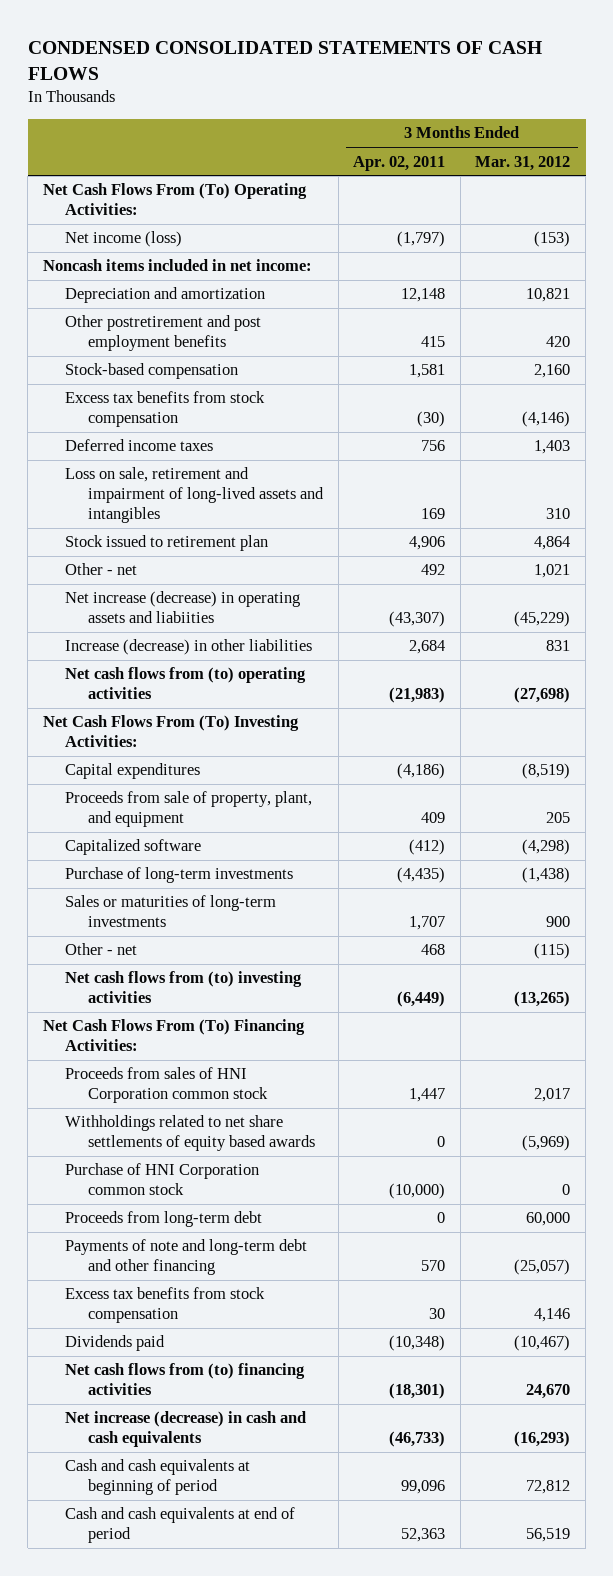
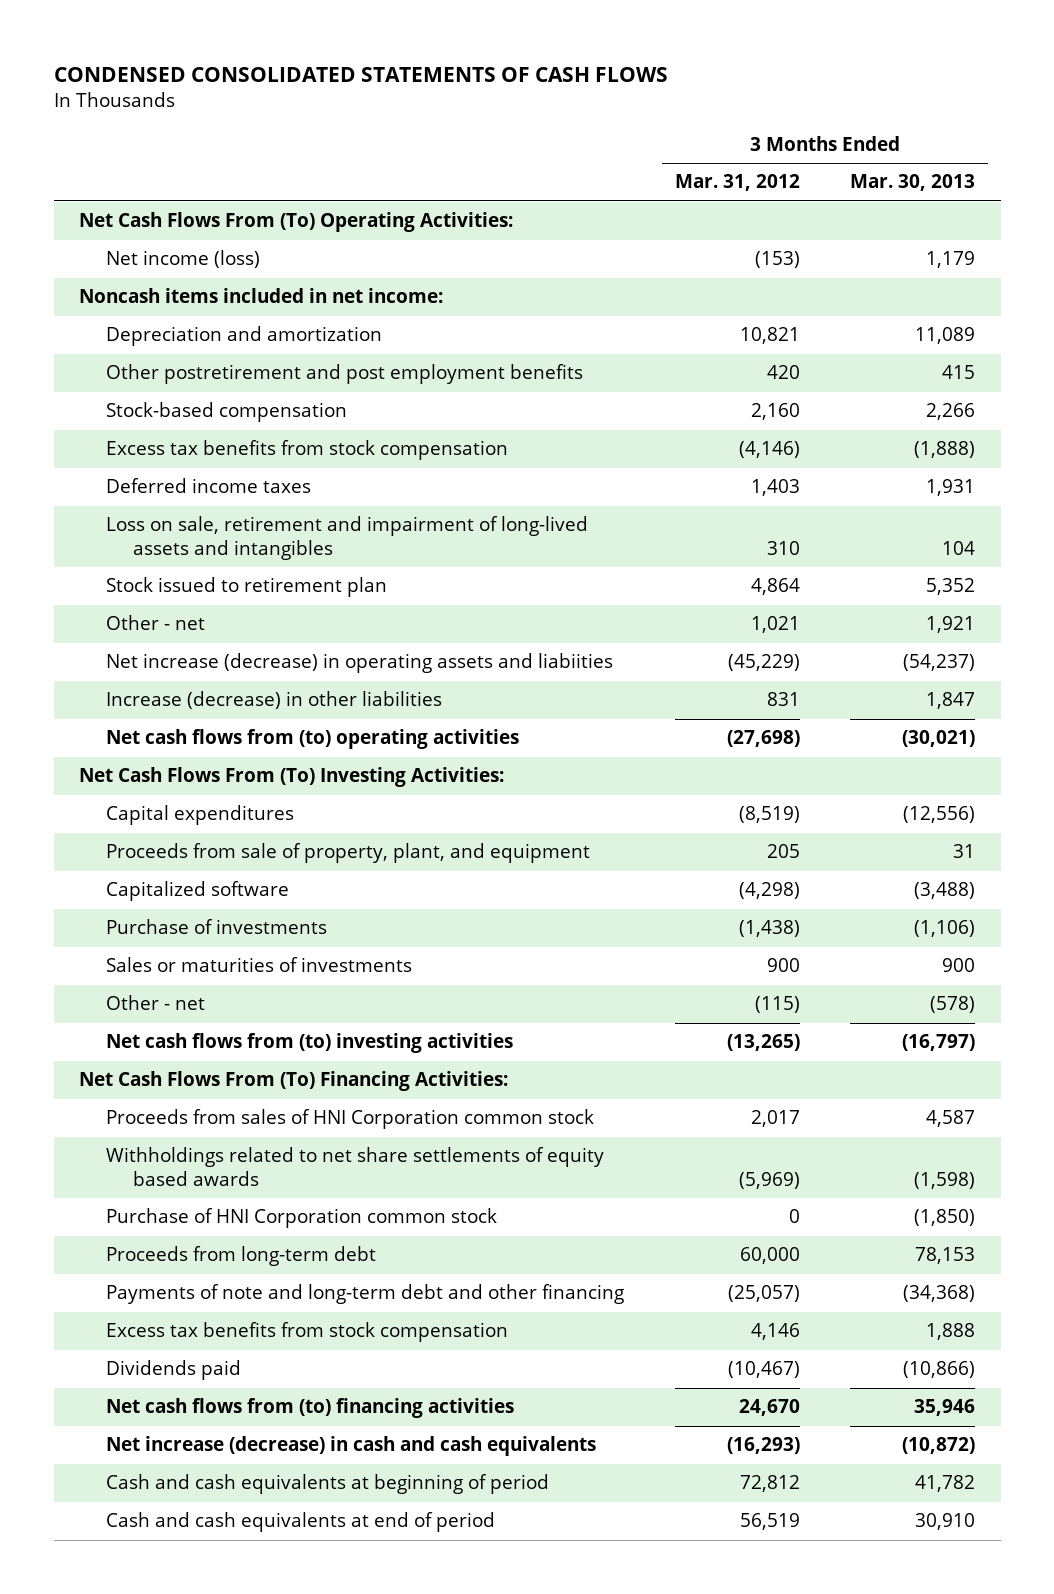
- | 3 Months Ended Apr. 02, 2011 | 3 Months Ended Mar. 31, 2012
+ | 3 Months Ended Mar. 31, 2012 | 3 Months Ended Mar. 30, 2013
- Purchase of long-term investments | (4,435) | (1,438)
- Sales or maturities of long-term investments | 1,707 | 900
+ Purchase of investments | (1,438) | (1,106)
+ Sales or maturities of investments | 900 | 900

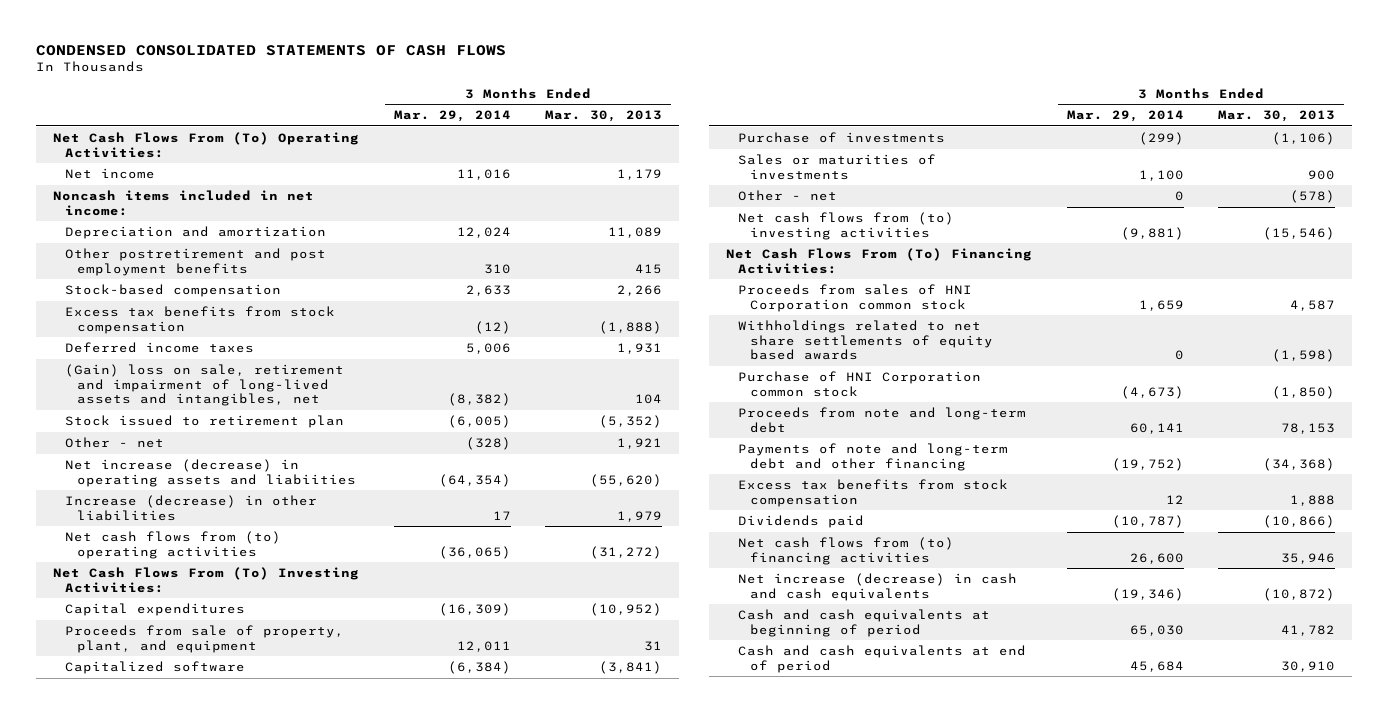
- | 3 Months Ended Mar. 31, 2012 | 3 Months Ended Mar. 30, 2013
+ | 3 Months Ended Mar. 29, 2014 | 3 Months Ended Mar. 30, 2013
- Net income (loss) | (153) | 1,179
+ Net income | 11,016 | 1,179
- Loss on sale, retirement and impairment of long-lived assets and intangibles | 310 | 104
- Stock issued to retirement plan | 4,864 | 5,352
+ (Gain) loss on sale, retirement and impairment of long-lived assets and intangibles, net | (8,382) | 104
+ Stock issued to retirement plan | (6,005) | (5,352)
- Net increase (decrease) in operating assets and liabiities | (45,229) | (54,237)
- Increase (decrease) in other liabilities | 831 | 1,847
- Net cash flows from (to) operating activities | (27,698) | (30,021)
+ Net increase (decrease) in operating assets and liabiities | (64,354) | (55,620)
+ Increase (decrease) in other liabilities | 17 | 1,979
+ Net cash flows from (to) operating activities | (36,065) | (31,272)
- Capital expenditures | (8,519) | (12,556)
+ Capital expenditures | (16,309) | (10,952)
- Capitalized software | (4,298) | (3,488)
+ Capitalized software | (6,384) | (3,841)
- Net cash flows from (to) investing activities | (13,265) | (16,797)
+ Net cash flows from (to) investing activities | (9,881) | (15,546)
- Proceeds from long-term debt | 60,000 | 78,153
+ Proceeds from note and long-term debt | 60,141 | 78,153

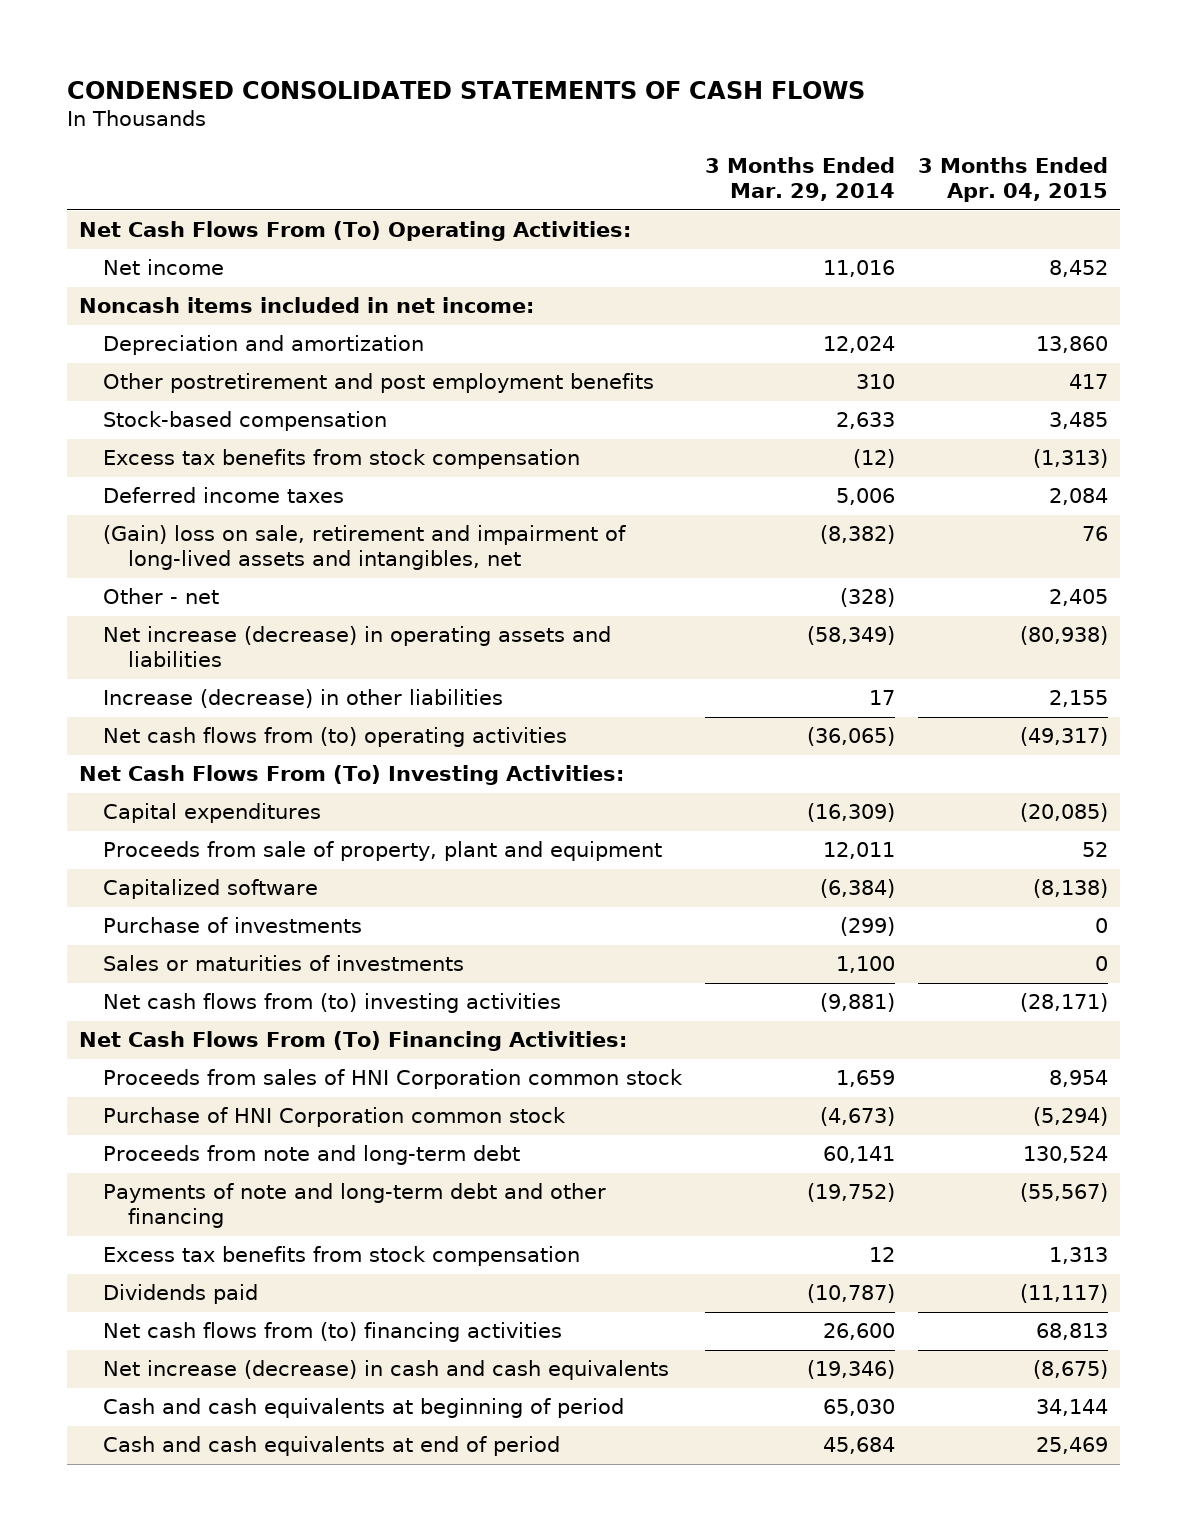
- | 3 Months Ended Mar. 29, 2014 | 3 Months Ended Mar. 30, 2013
+ | 3 Months Ended Mar. 29, 2014 | 3 Months Ended Apr. 04, 2015
- Stock issued to retirement plan | (6,005) | (5,352)
- Net increase (decrease) in operating assets and liabiities | (64,354) | (55,620)
+ Net increase (decrease) in operating assets and liabilities | (58,349) | (80,938)
- Proceeds from sale of property, plant, and equipment | 12,011 | 31
+ Proceeds from sale of property, plant and equipment | 12,011 | 52
- Other - net | 0 | (578)
- Withholdings related to net share settlements of equity based awards | 0 | (1,598)

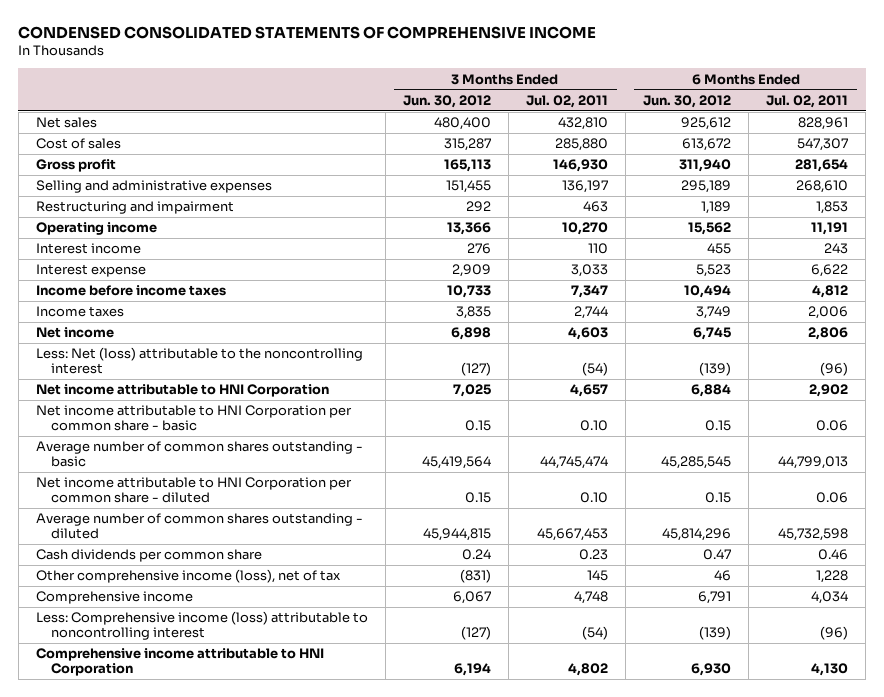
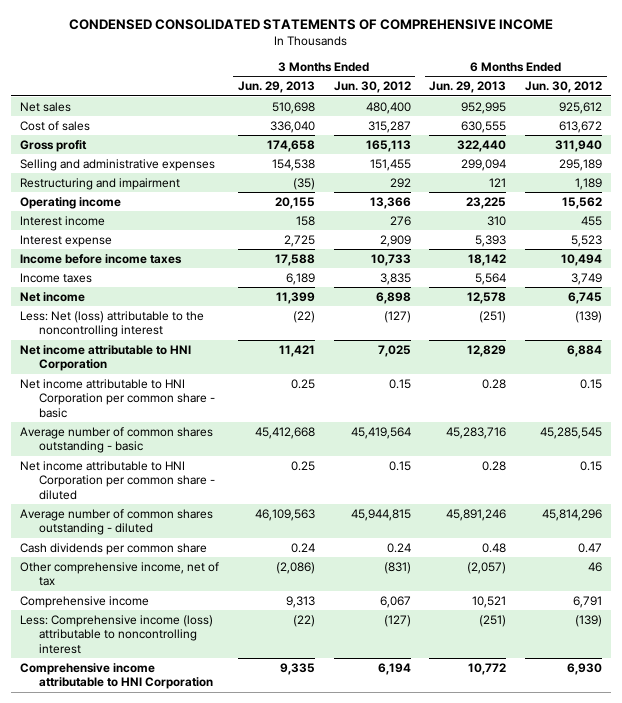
- | 3 Months Ended Jun. 30, 2012 | 3 Months Ended Jul. 02, 2011 | 6 Months Ended Jun. 30, 2012 | 6 Months Ended Jul. 02, 2011
+ | 3 Months Ended Jun. 29, 2013 | 3 Months Ended Jun. 30, 2012 | 6 Months Ended Jun. 29, 2013 | 6 Months Ended Jun. 30, 2012
- Other comprehensive income (loss), net of tax | (831) | 145 | 46 | 1,228
+ Other comprehensive income, net of tax | (2,086) | (831) | (2,057) | 46

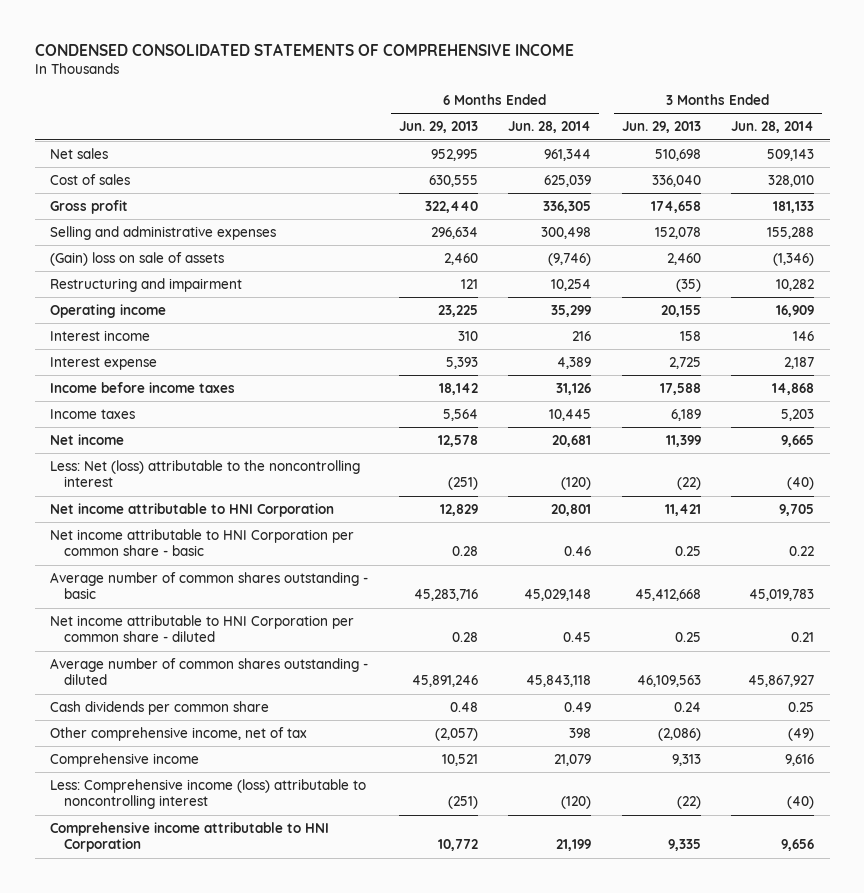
- | 3 Months Ended Jun. 29, 2013 | 3 Months Ended Jun. 30, 2012 | 6 Months Ended Jun. 29, 2013 | 6 Months Ended Jun. 30, 2012
+ | 6 Months Ended Jun. 29, 2013 | 6 Months Ended Jun. 28, 2014 | 3 Months Ended Jun. 29, 2013 | 3 Months Ended Jun. 28, 2014
- Selling and administrative expenses | 154,538 | 151,455 | 299,094 | 295,189
+ Selling and administrative expenses | 296,634 | 300,498 | 152,078 | 155,288
+ (Gain) loss on sale of assets | 2,460 | (9,746) | 2,460 | (1,346)

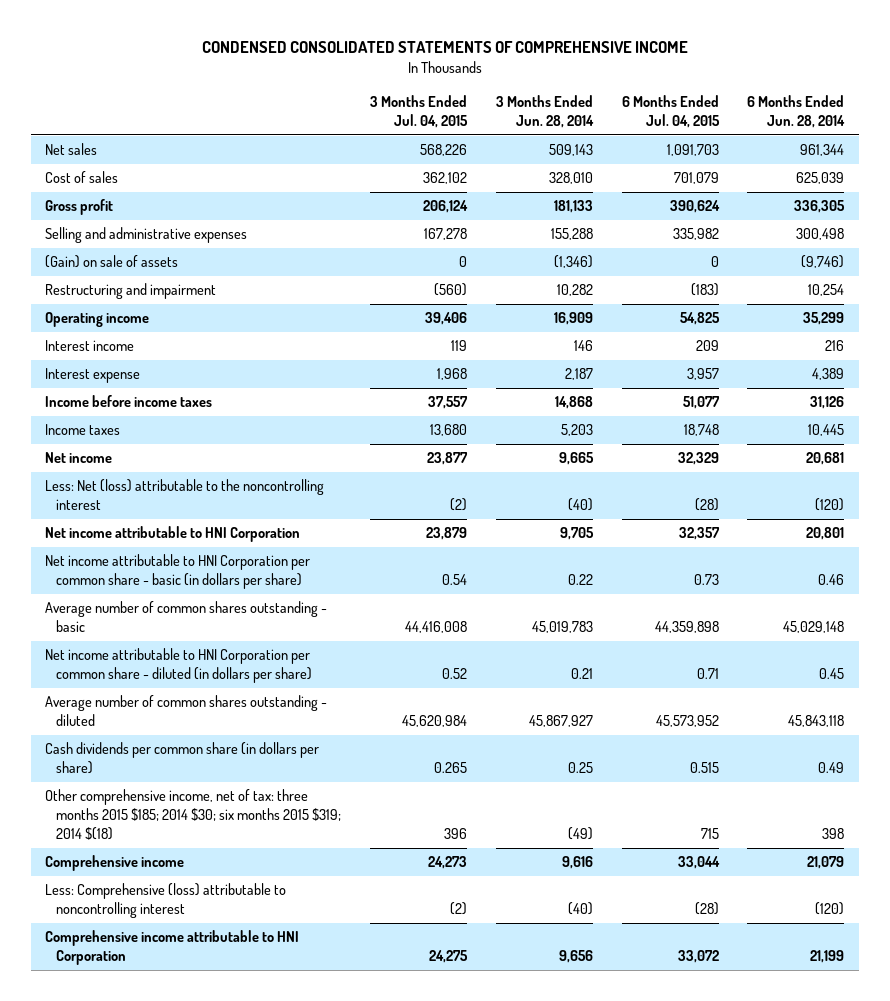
- | 6 Months Ended Jun. 29, 2013 | 6 Months Ended Jun. 28, 2014 | 3 Months Ended Jun. 29, 2013 | 3 Months Ended Jun. 28, 2014
+ | 3 Months Ended Jul. 04, 2015 | 3 Months Ended Jun. 28, 2014 | 6 Months Ended Jul. 04, 2015 | 6 Months Ended Jun. 28, 2014
- (Gain) loss on sale of assets | 2,460 | (9,746) | 2,460 | (1,346)
+ (Gain) on sale of assets | 0 | (1,346) | 0 | (9,746)
- Net income attributable to HNI Corporation per common share - basic | 0.28 | 0.46 | 0.25 | 0.22
+ Net income attributable to HNI Corporation per common share - basic (in dollars per share) | 0.54 | 0.22 | 0.73 | 0.46
- Net income attributable to HNI Corporation per common share - diluted | 0.28 | 0.45 | 0.25 | 0.21
+ Net income attributable to HNI Corporation per common share - diluted (in dollars per share) | 0.52 | 0.21 | 0.71 | 0.45
- Cash dividends per common share | 0.48 | 0.49 | 0.24 | 0.25
- Other comprehensive income, net of tax | (2,057) | 398 | (2,086) | (49)
+ Cash dividends per common share (in dollars per share) | 0.265 | 0.25 | 0.515 | 0.49
+ Other comprehensive income, net of tax: three months 2015 $185; 2014 $30; six months 2015 $319; 2014 $(18) | 396 | (49) | 715 | 398
- Less: Comprehensive income (loss) attributable to noncontrolling interest | (251) | (120) | (22) | (40)
+ Less: Comprehensive (loss) attributable to noncontrolling interest | (2) | (40) | (28) | (120)

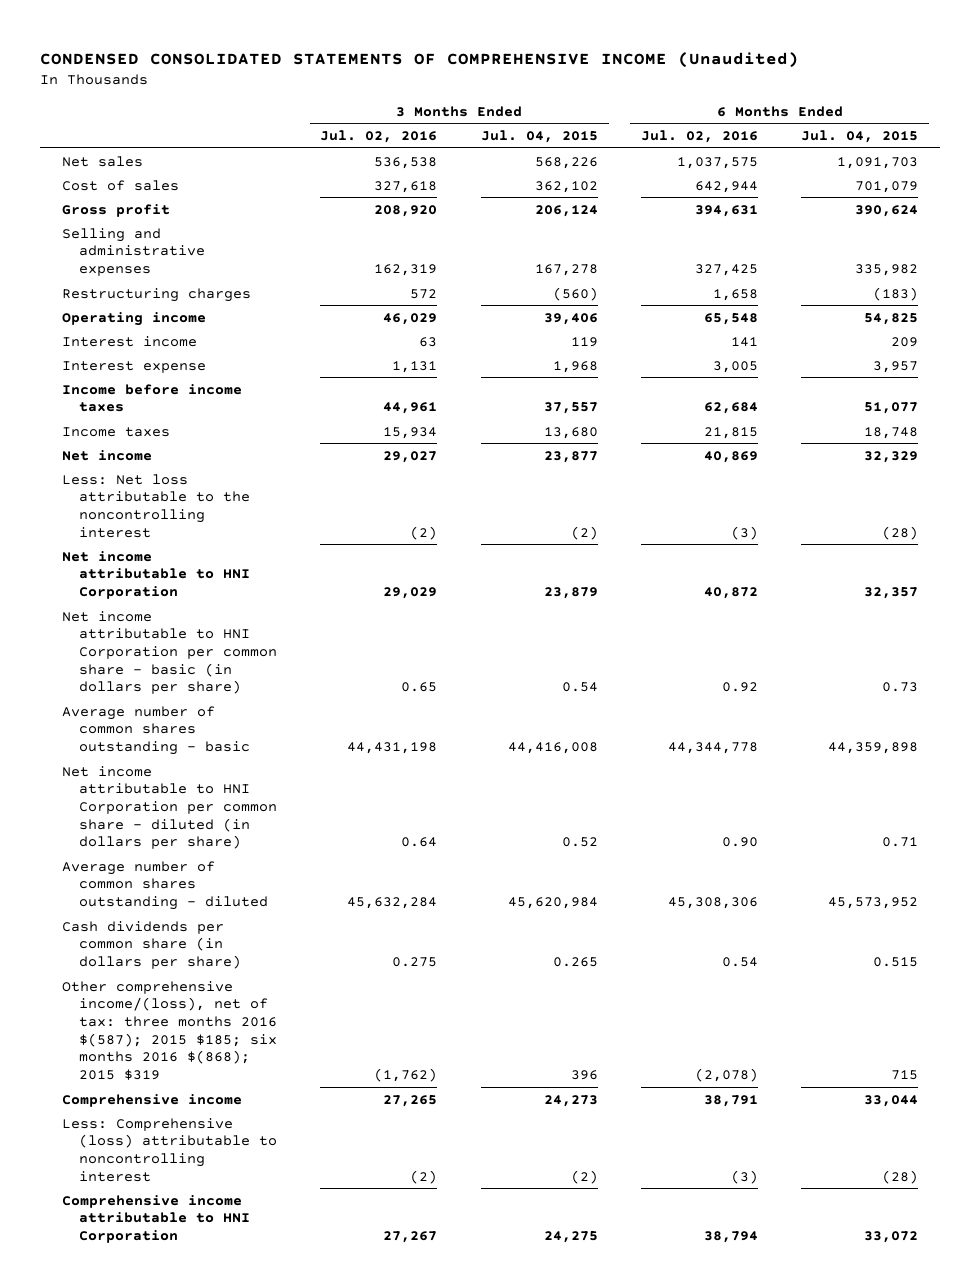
- CONDENSED CONSOLIDATED STATEMENTS OF COMPREHENSIVE INCOME
+ CONDENSED CONSOLIDATED STATEMENTS OF COMPREHENSIVE INCOME (Unaudited)
- | 3 Months Ended Jul. 04, 2015 | 3 Months Ended Jun. 28, 2014 | 6 Months Ended Jul. 04, 2015 | 6 Months Ended Jun. 28, 2014
+ | 3 Months Ended Jul. 02, 2016 | 3 Months Ended Jul. 04, 2015 | 6 Months Ended Jul. 02, 2016 | 6 Months Ended Jul. 04, 2015
- (Gain) on sale of assets | 0 | (1,346) | 0 | (9,746)
- Restructuring and impairment | (560) | 10,282 | (183) | 10,254
+ Restructuring charges | 572 | (560) | 1,658 | (183)
- Less: Net (loss) attributable to the noncontrolling interest | (2) | (40) | (28) | (120)
+ Less: Net loss attributable to the noncontrolling interest | (2) | (2) | (3) | (28)
- Other comprehensive income, net of tax: three months 2015 $185; 2014 $30; six months 2015 $319; 2014 $(18) | 396 | (49) | 715 | 398
+ Other comprehensive income/(loss), net of tax: three months 2016 $(587); 2015 $185; six months 2016 $(868); 2015 $319 | (1,762) | 396 | (2,078) | 715

